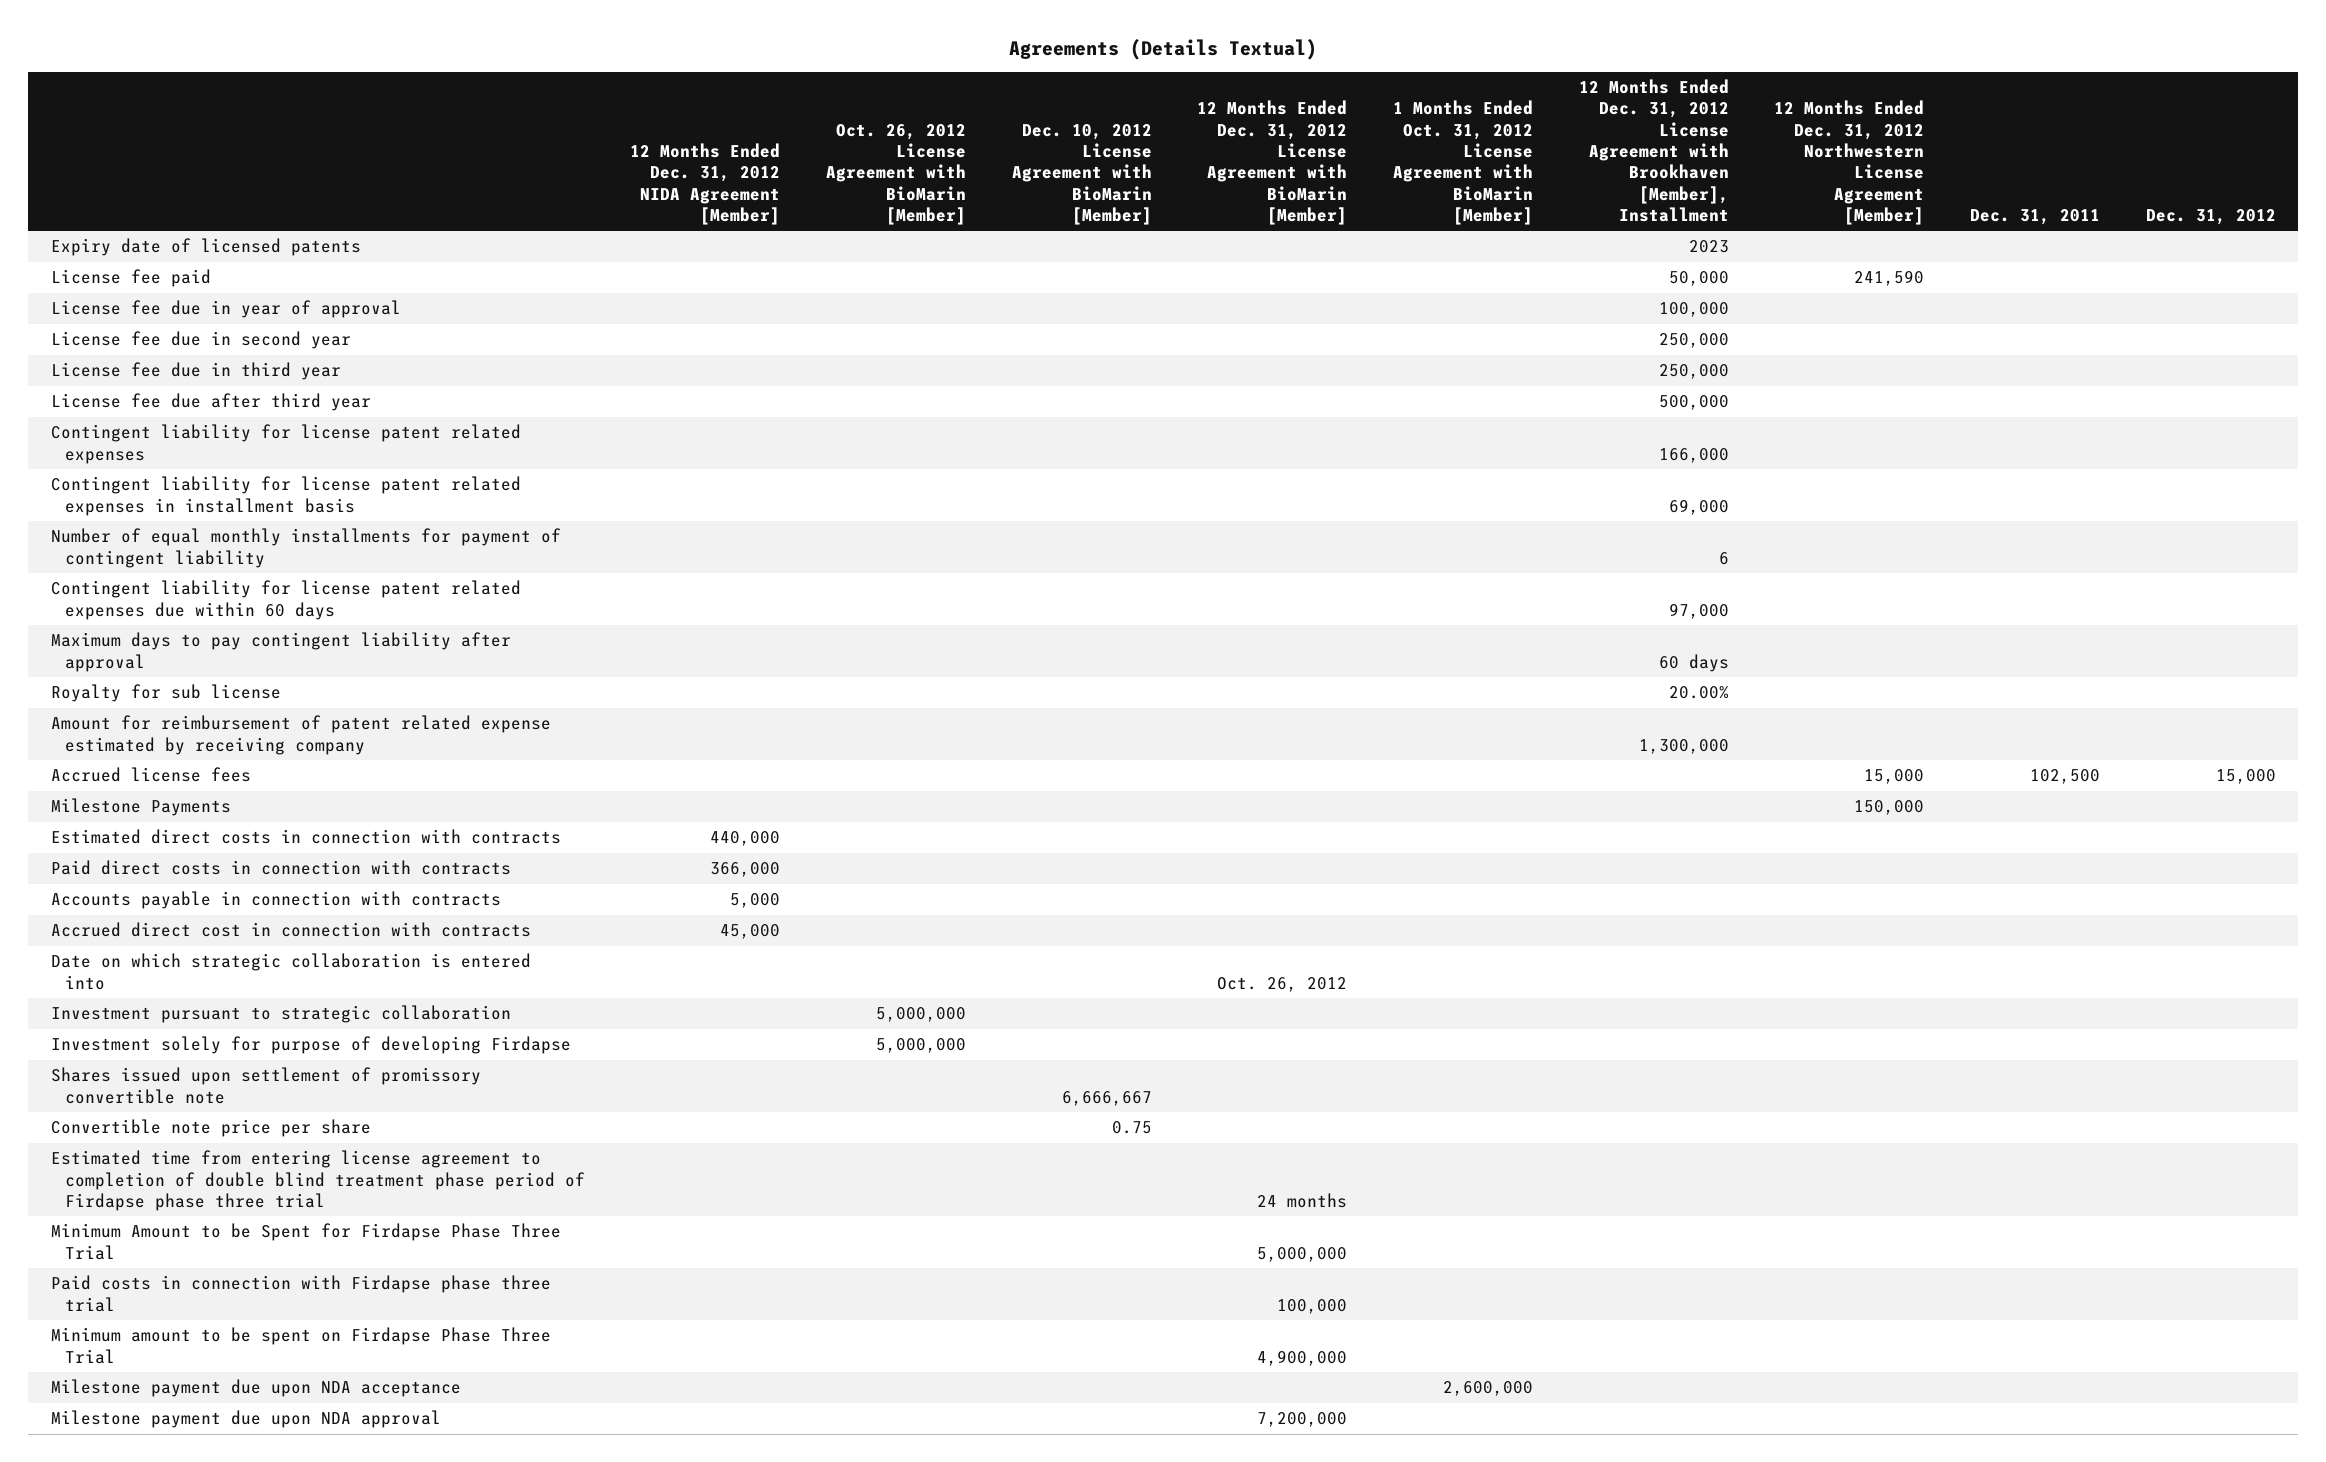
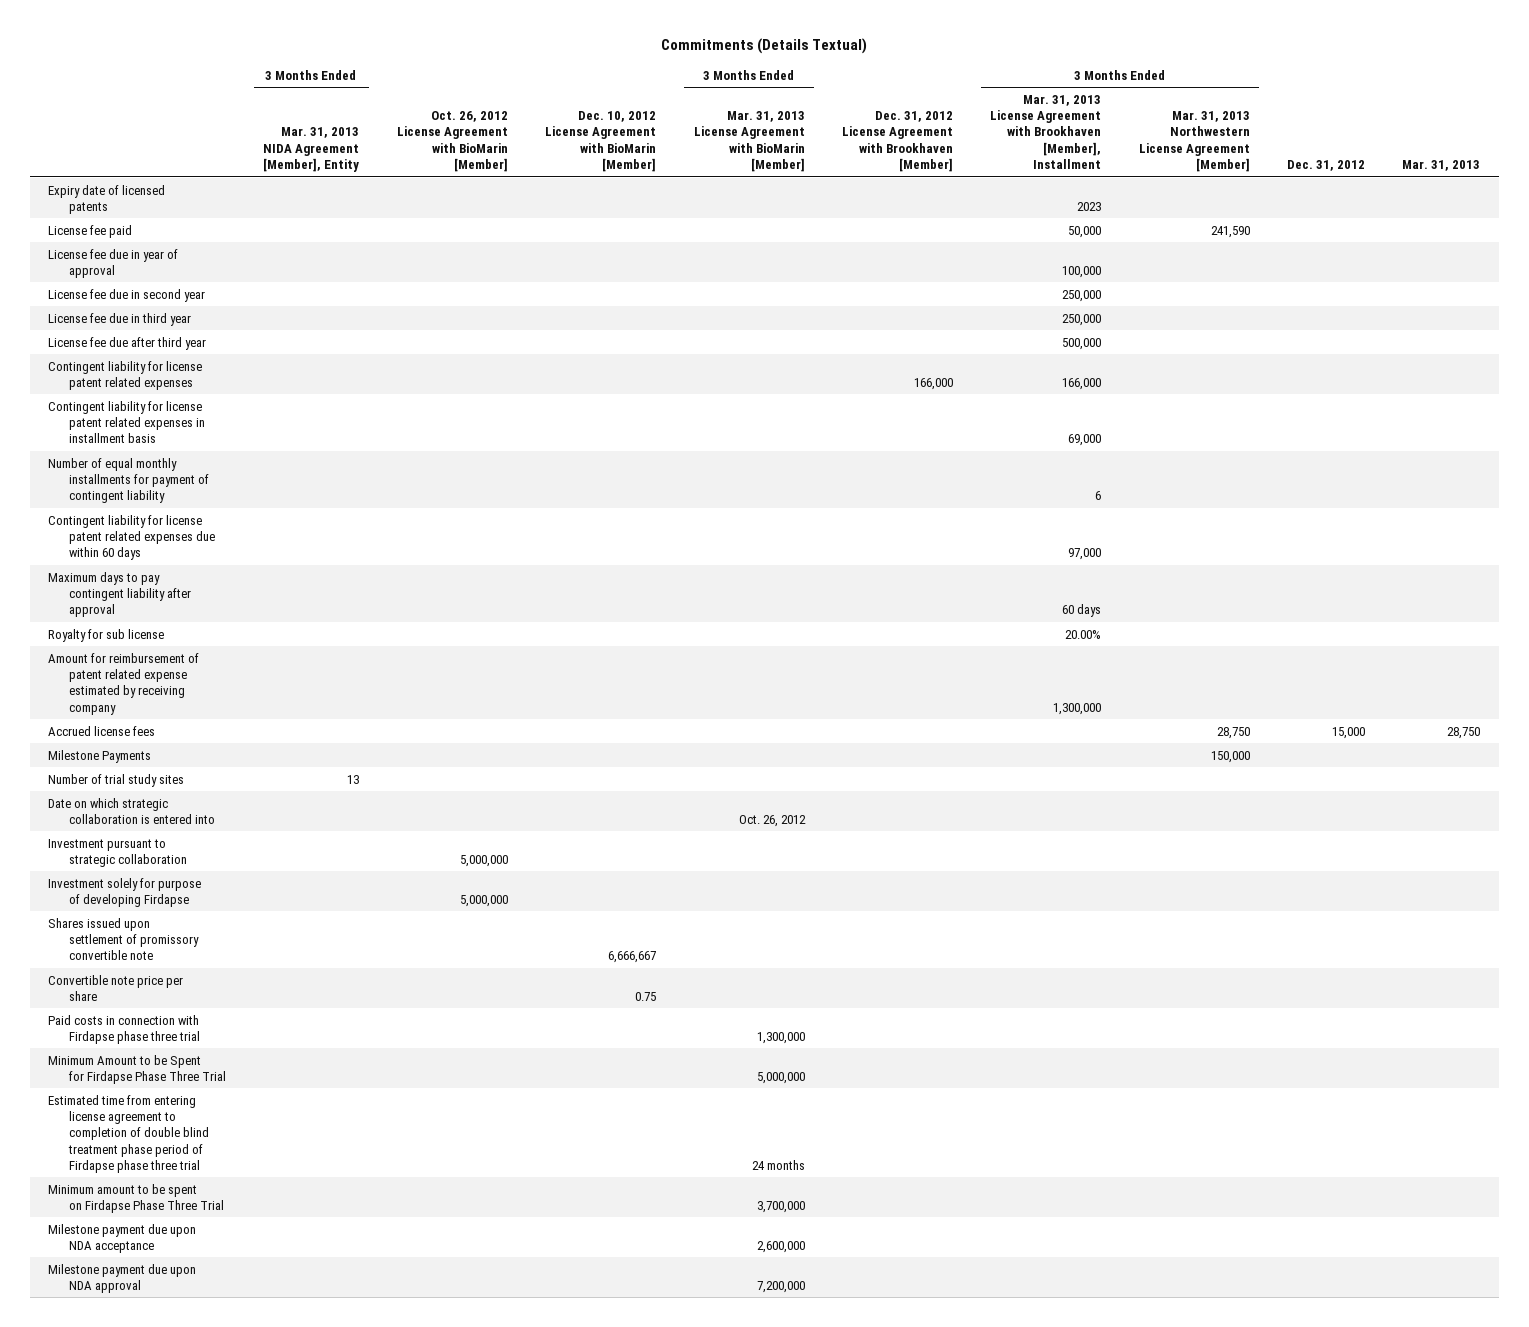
- Agreements (Details Textual)
+ Commitments (Details Textual)
- | 12 Months Ended Dec. 31, 2012 NIDA Agreement [Member] | Oct. 26, 2012 License Agreement with BioMarin [Member] | Dec. 10, 2012 License Agreement with BioMarin [Member] | 12 Months Ended Dec. 31, 2012 License Agreement with BioMarin [Member] | 1 Months Ended Oct. 31, 2012 License Agreement with BioMarin [Member] | 12 Months Ended Dec. 31, 2012 License Agreement with Brookhaven [Member], Installment | 12 Months Ended Dec. 31, 2012 Northwestern License Agreement [Member] | Dec. 31, 2011 | Dec. 31, 2012
+ | 3 Months Ended Mar. 31, 2013 NIDA Agreement [Member], Entity | Oct. 26, 2012 License Agreement with BioMarin [Member] | Dec. 10, 2012 License Agreement with BioMarin [Member] | 3 Months Ended Mar. 31, 2013 License Agreement with BioMarin [Member] | Dec. 31, 2012 License Agreement with Brookhaven [Member] | 3 Months Ended Mar. 31, 2013 License Agreement with Brookhaven [Member], Installment | 3 Months Ended Mar. 31, 2013 Northwestern License Agreement [Member] | Dec. 31, 2012 | Mar. 31, 2013
- Estimated direct costs in connection with contracts | 440,000 | | | | | | | |
- Paid direct costs in connection with contracts | 366,000 | | | | | | | |
- Accounts payable in connection with contracts | 5,000 | | | | | | | |
- Accrued direct cost in connection with contracts | 45,000 | | | | | | | |
+ Number of trial study sites | 13 | | | | | | | |
moved down: Minimum Amount to be Spent for Firdapse Phase Three Trial | | | | 5,000,000 | | | | |
moved down: Estimated time from entering license agreement to completion of double blind treatment phase period of Firdapse phase three trial | | | | 24 months | | | | |

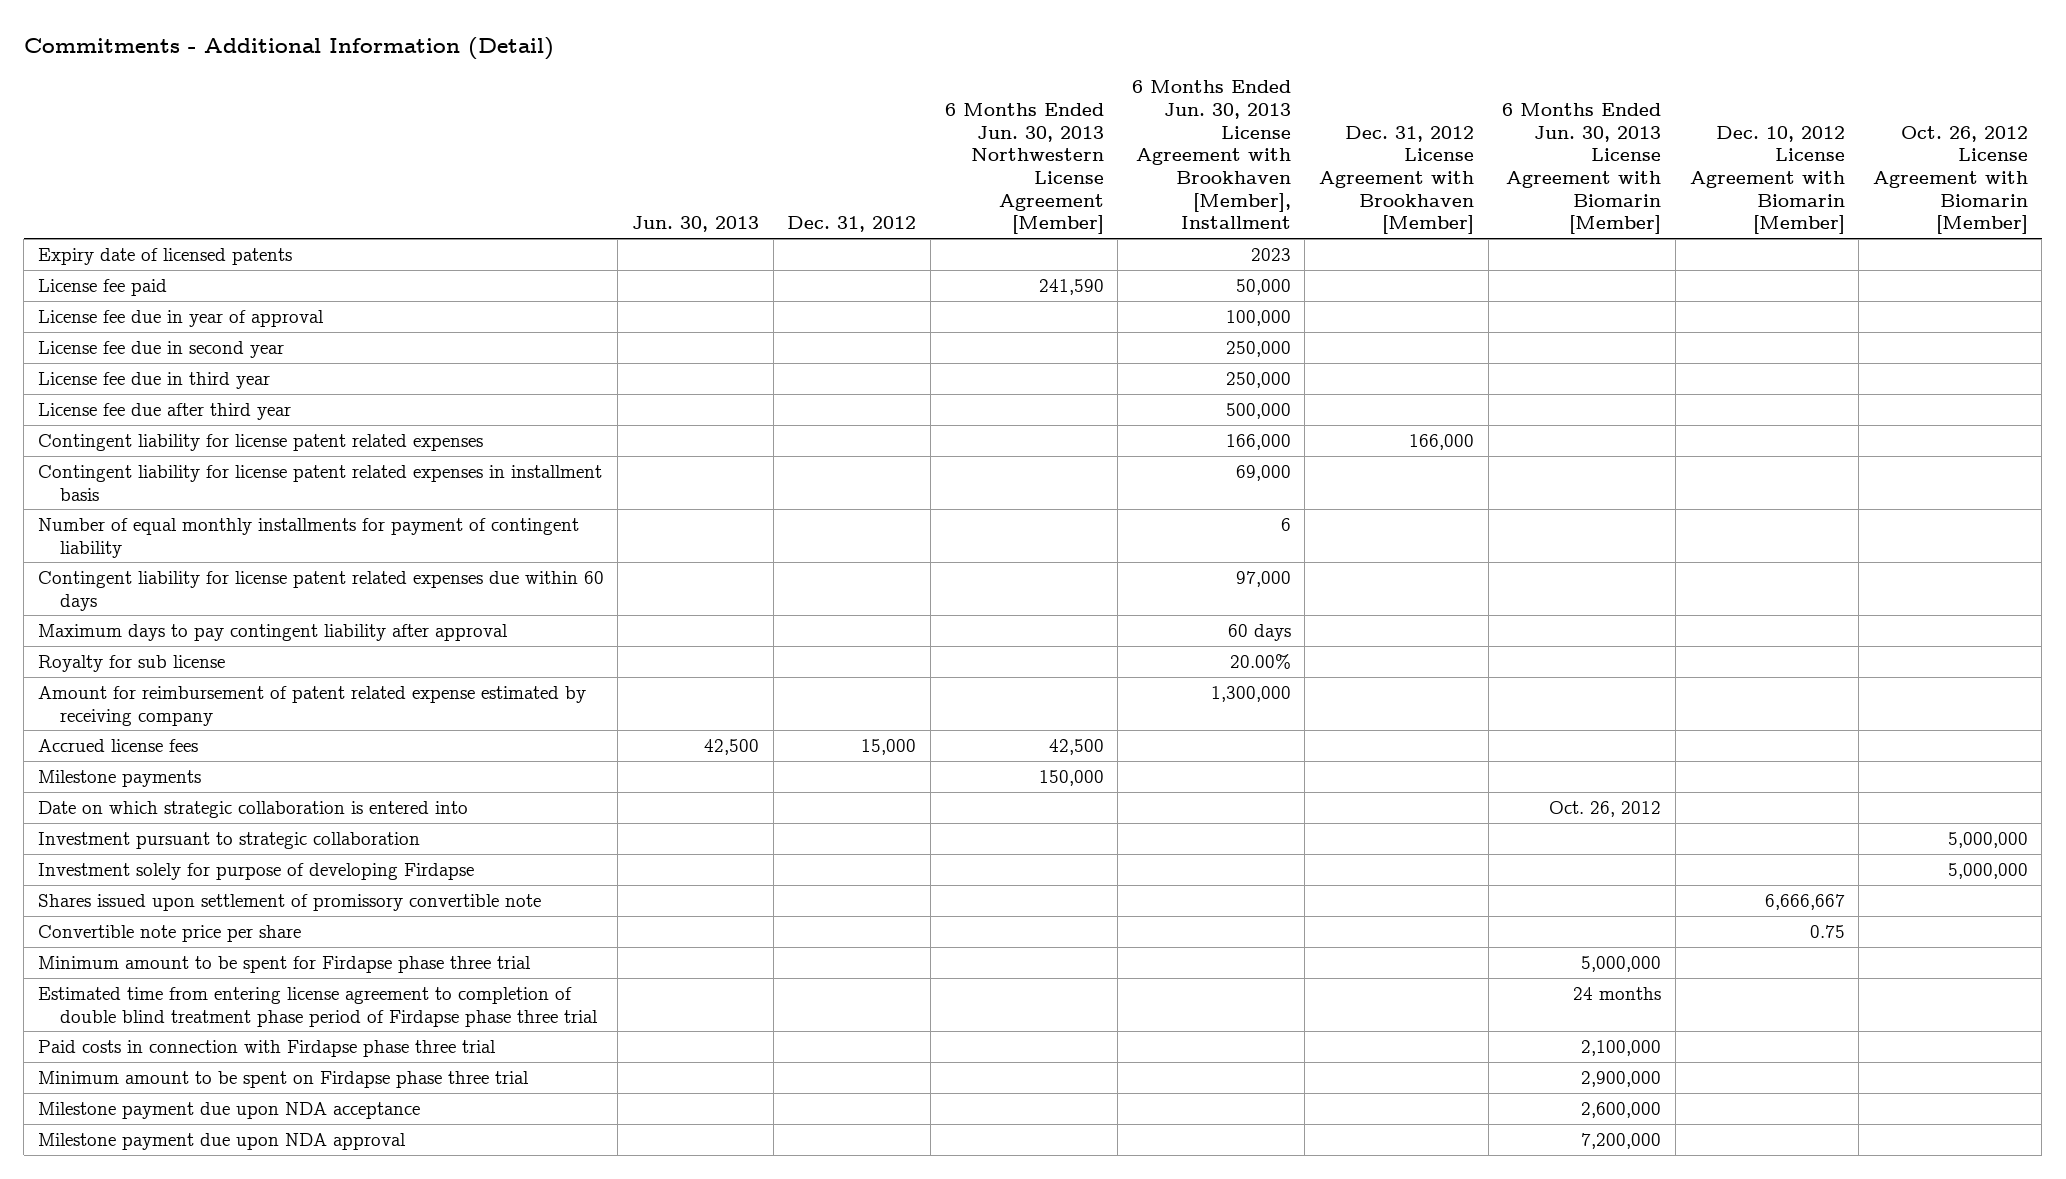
- Commitments (Details Textual)
+ Commitments - Additional Information (Detail)
- | 3 Months Ended Mar. 31, 2013 NIDA Agreement [Member], Entity | Oct. 26, 2012 License Agreement with BioMarin [Member] | Dec. 10, 2012 License Agreement with BioMarin [Member] | 3 Months Ended Mar. 31, 2013 License Agreement with BioMarin [Member] | Dec. 31, 2012 License Agreement with Brookhaven [Member] | 3 Months Ended Mar. 31, 2013 License Agreement with Brookhaven [Member], Installment | 3 Months Ended Mar. 31, 2013 Northwestern License Agreement [Member] | Dec. 31, 2012 | Mar. 31, 2013
+ | Jun. 30, 2013 | Dec. 31, 2012 | 6 Months Ended Jun. 30, 2013 Northwestern License Agreement [Member] | 6 Months Ended Jun. 30, 2013 License Agreement with Brookhaven [Member], Installment | Dec. 31, 2012 License Agreement with Brookhaven [Member] | 6 Months Ended Jun. 30, 2013 License Agreement with Biomarin [Member] | Dec. 10, 2012 License Agreement with Biomarin [Member] | Oct. 26, 2012 License Agreement with Biomarin [Member]
- Milestone Payments | | | | | | | 150,000 | |
- Number of trial study sites | 13 | | | | | | | |
+ Milestone payments | | | 150,000 | | | | |
- Minimum Amount to be Spent for Firdapse Phase Three Trial | | | | 5,000,000 | | | | |
+ Minimum amount to be spent for Firdapse phase three trial | | | | | | 5,000,000 | |
- Minimum amount to be spent on Firdapse Phase Three Trial | | | | 3,700,000 | | | | |
moved down: Paid costs in connection with Firdapse phase three trial | | | | | | 2,100,000 | |
+ Minimum amount to be spent on Firdapse phase three trial | | | | | | 2,900,000 | |

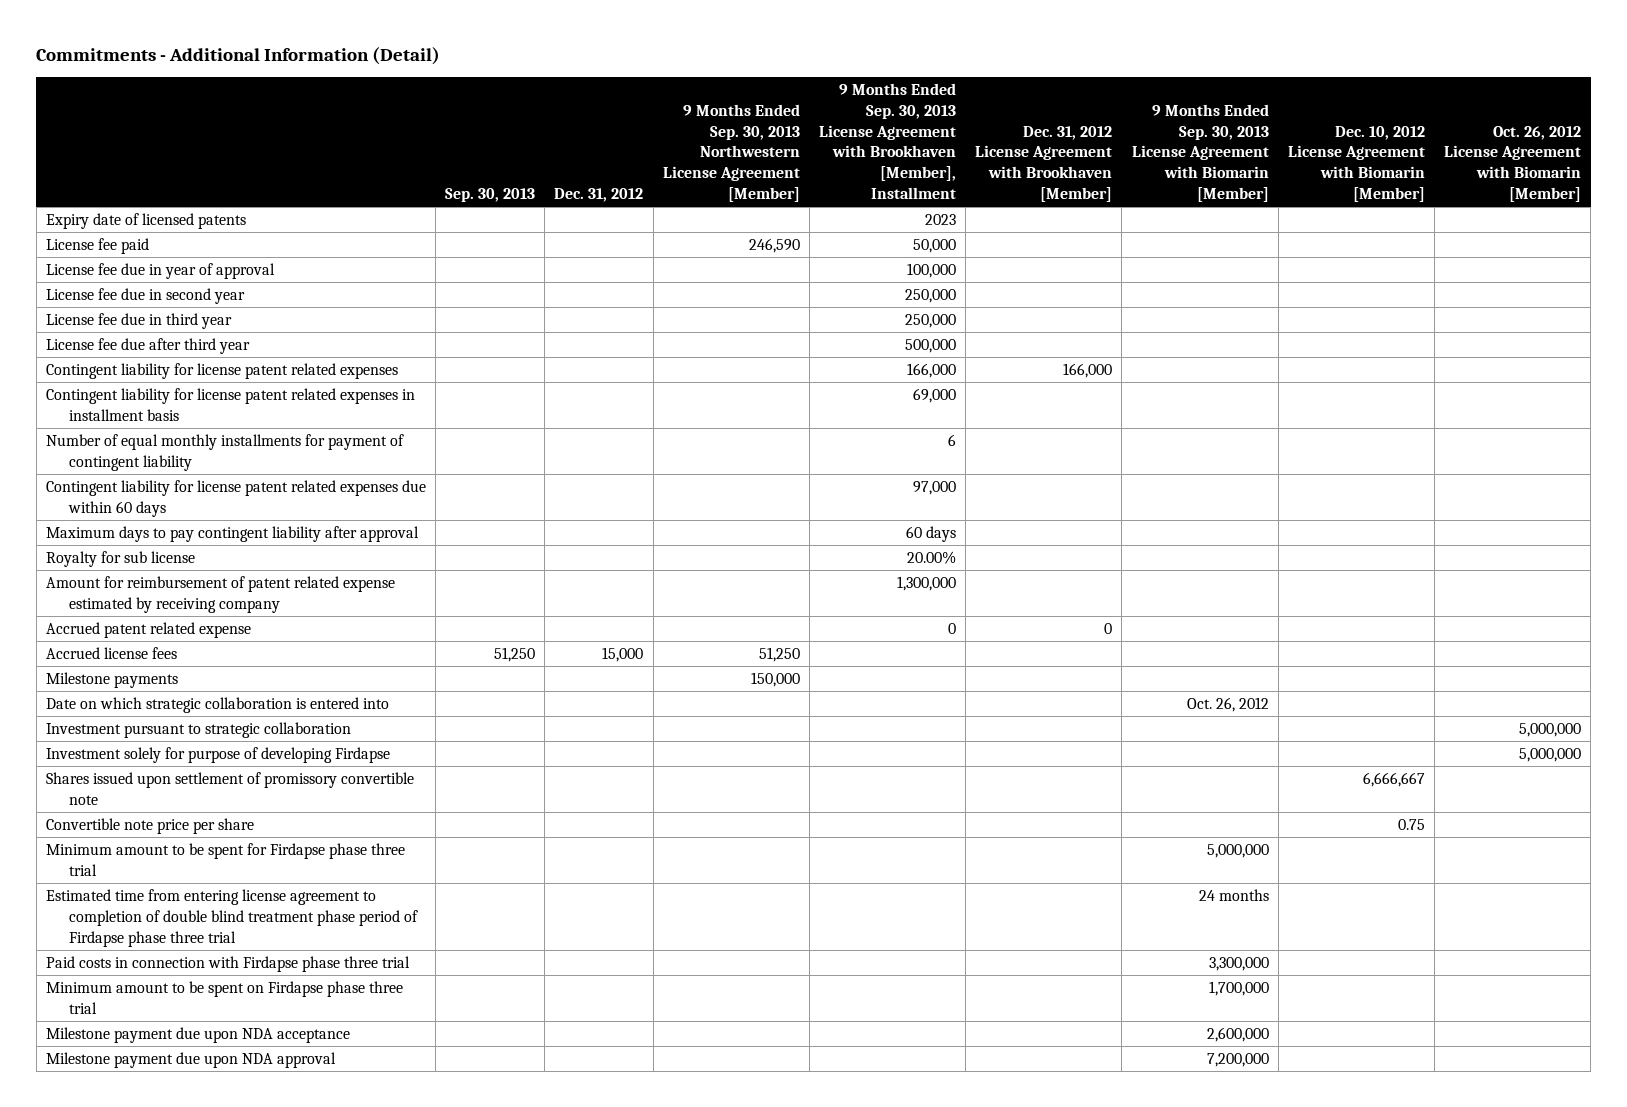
- | Jun. 30, 2013 | Dec. 31, 2012 | 6 Months Ended Jun. 30, 2013 Northwestern License Agreement [Member] | 6 Months Ended Jun. 30, 2013 License Agreement with Brookhaven [Member], Installment | Dec. 31, 2012 License Agreement with Brookhaven [Member] | 6 Months Ended Jun. 30, 2013 License Agreement with Biomarin [Member] | Dec. 10, 2012 License Agreement with Biomarin [Member] | Oct. 26, 2012 License Agreement with Biomarin [Member]
+ | Sep. 30, 2013 | Dec. 31, 2012 | 9 Months Ended Sep. 30, 2013 Northwestern License Agreement [Member] | 9 Months Ended Sep. 30, 2013 License Agreement with Brookhaven [Member], Installment | Dec. 31, 2012 License Agreement with Brookhaven [Member] | 9 Months Ended Sep. 30, 2013 License Agreement with Biomarin [Member] | Dec. 10, 2012 License Agreement with Biomarin [Member] | Oct. 26, 2012 License Agreement with Biomarin [Member]
+ Accrued patent related expense | | | | 0 | 0 | | |

